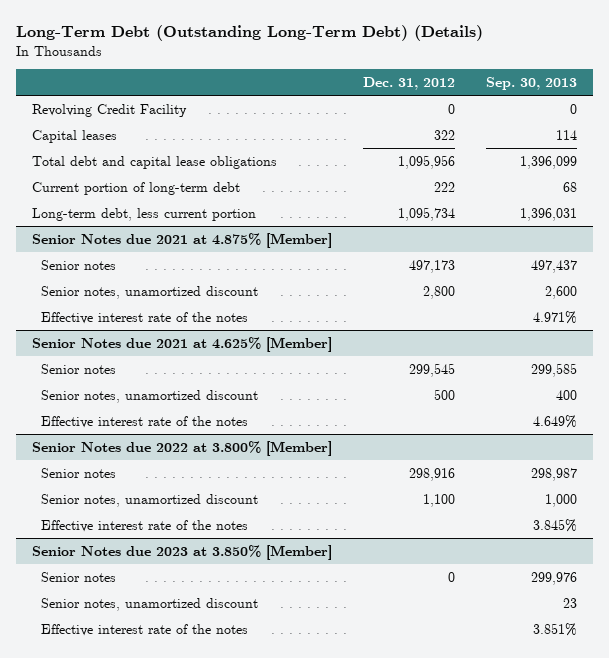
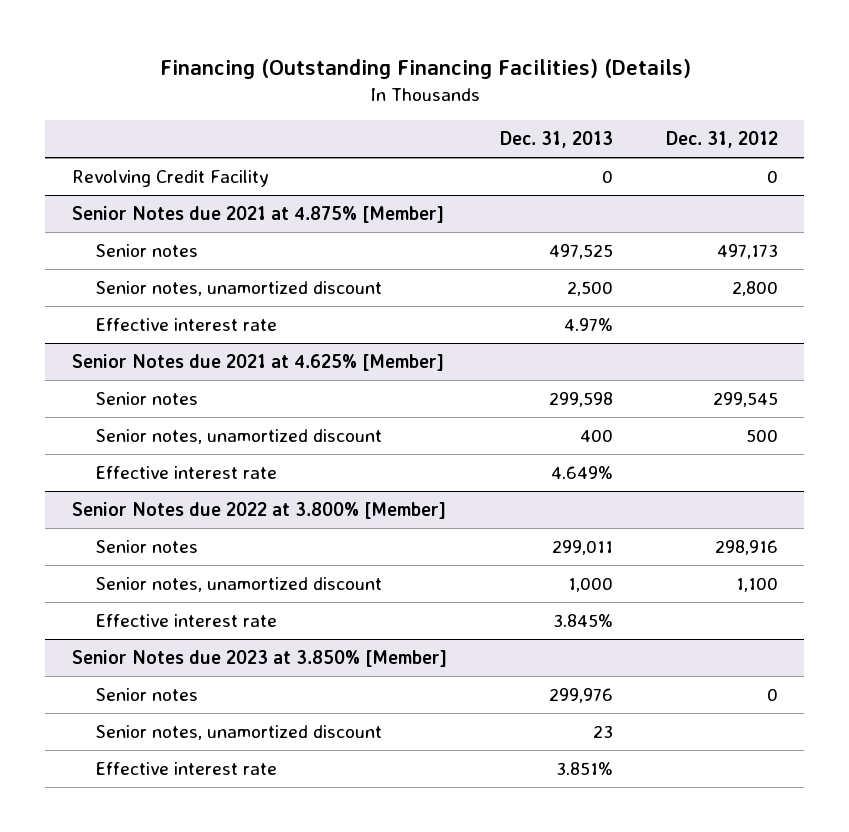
- Long-Term Debt (Outstanding Long-Term Debt) (Details)
+ Financing (Outstanding Financing Facilities) (Details)
- | Dec. 31, 2012 | Sep. 30, 2013
+ | Dec. 31, 2013 | Dec. 31, 2012
- Capital leases | 322 | 114
- Total debt and capital lease obligations | 1,095,956 | 1,396,099
- Current portion of long-term debt | 222 | 68
- Long-term debt, less current portion | 1,095,734 | 1,396,031
@ Senior Notes due 2021 at 4.875% [Member]
- Effective interest rate of the notes | | 4.971%
+ Effective interest rate | 4.97% |
@ Senior Notes due 2021 at 4.625% [Member]
- Effective interest rate of the notes | | 4.649%
+ Effective interest rate | 4.649% |
@ Senior Notes due 2022 at 3.800% [Member]
- Effective interest rate of the notes | | 3.845%
+ Effective interest rate | 3.845% |
@ Senior Notes due 2023 at 3.850% [Member]
- Effective interest rate of the notes | | 3.851%
+ Effective interest rate | 3.851% |

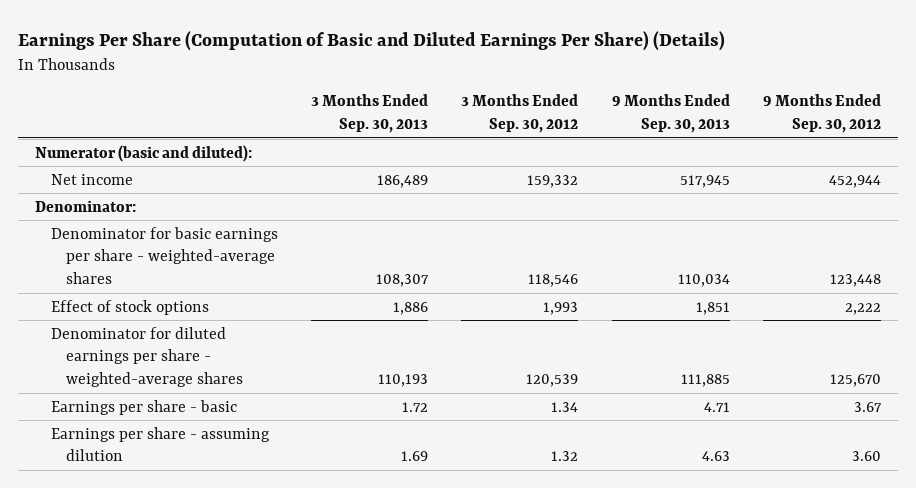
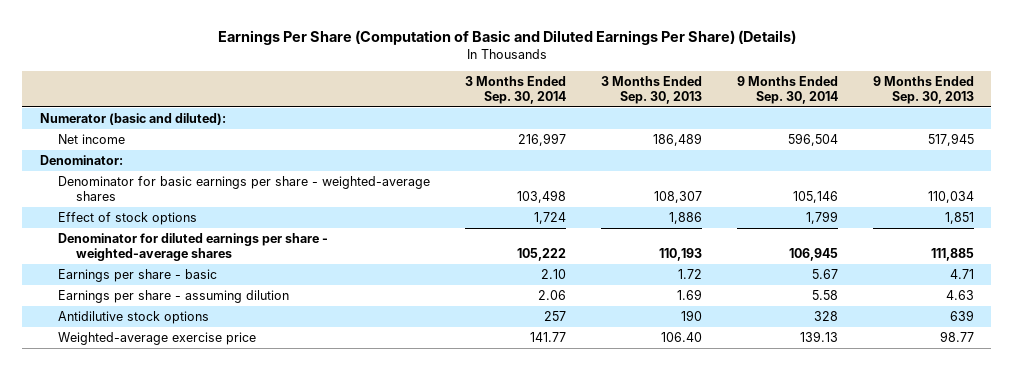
- | 3 Months Ended Sep. 30, 2013 | 3 Months Ended Sep. 30, 2012 | 9 Months Ended Sep. 30, 2013 | 9 Months Ended Sep. 30, 2012
+ | 3 Months Ended Sep. 30, 2014 | 3 Months Ended Sep. 30, 2013 | 9 Months Ended Sep. 30, 2014 | 9 Months Ended Sep. 30, 2013
+ Antidilutive stock options | 257 | 190 | 328 | 639
+ Weighted-average exercise price | 141.77 | 106.40 | 139.13 | 98.77

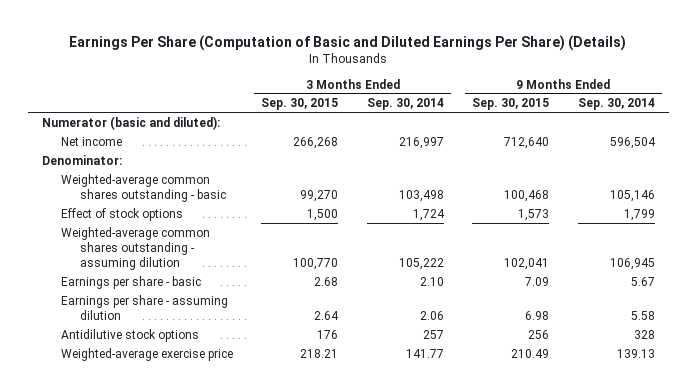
- | 3 Months Ended Sep. 30, 2014 | 3 Months Ended Sep. 30, 2013 | 9 Months Ended Sep. 30, 2014 | 9 Months Ended Sep. 30, 2013
+ | 3 Months Ended Sep. 30, 2015 | 3 Months Ended Sep. 30, 2014 | 9 Months Ended Sep. 30, 2015 | 9 Months Ended Sep. 30, 2014
- Denominator for basic earnings per share - weighted-average shares | 103,498 | 108,307 | 105,146 | 110,034
+ Weighted-average common shares outstanding - basic | 99,270 | 103,498 | 100,468 | 105,146
- Denominator for diluted earnings per share - weighted-average shares | 105,222 | 110,193 | 106,945 | 111,885
+ Weighted-average common shares outstanding - assuming dilution | 100,770 | 105,222 | 102,041 | 106,945

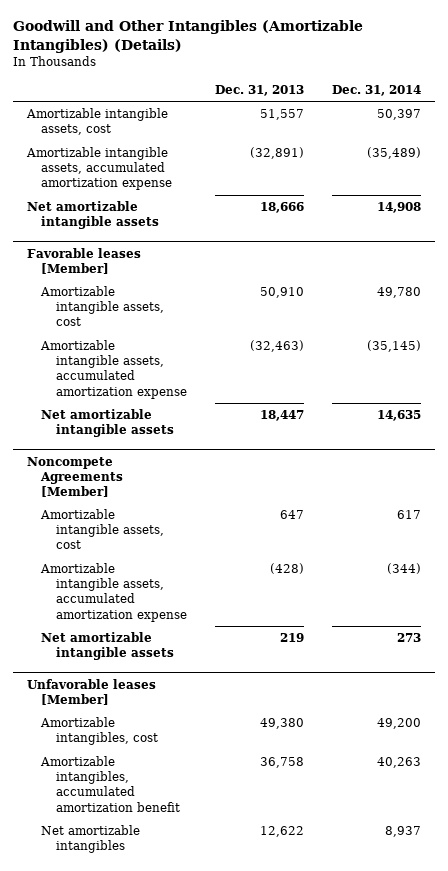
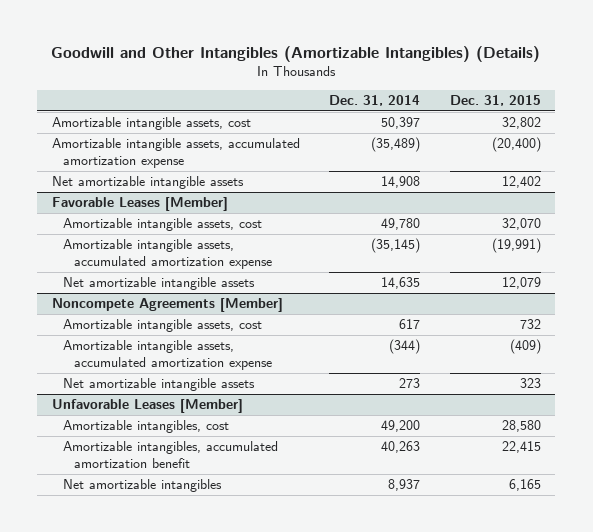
- | Dec. 31, 2013 | Dec. 31, 2014
+ | Dec. 31, 2014 | Dec. 31, 2015
- Favorable leases [Member]
+ Favorable Leases [Member]
- Unfavorable leases [Member]
+ Unfavorable Leases [Member]

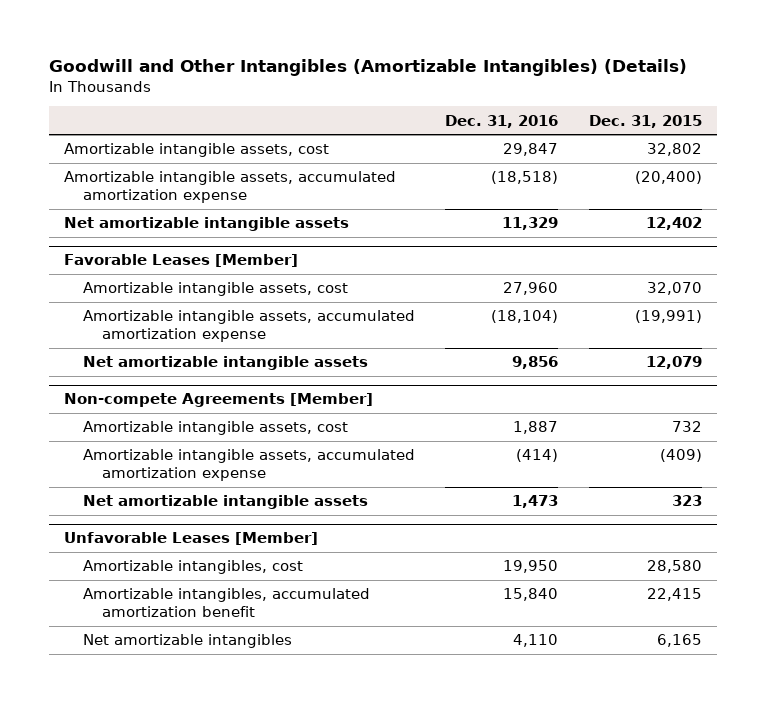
- | Dec. 31, 2014 | Dec. 31, 2015
+ | Dec. 31, 2016 | Dec. 31, 2015
- Noncompete Agreements [Member]
+ Non-compete Agreements [Member]

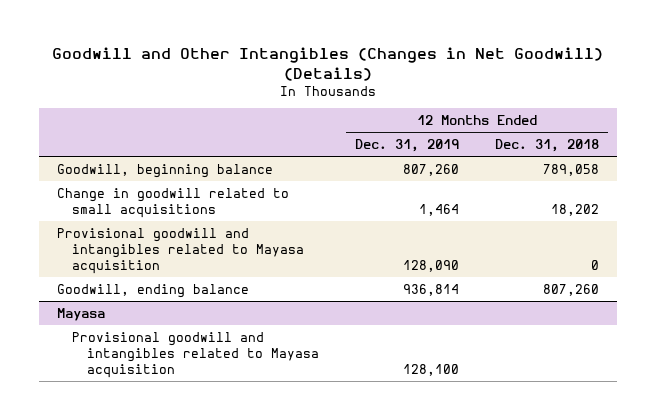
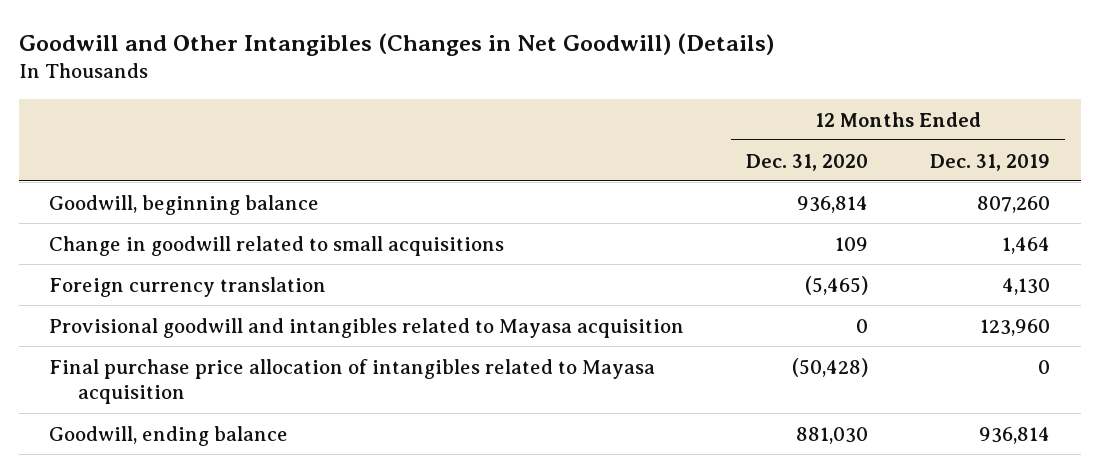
- | 12 Months Ended Dec. 31, 2019 | 12 Months Ended Dec. 31, 2018
+ | 12 Months Ended Dec. 31, 2020 | 12 Months Ended Dec. 31, 2019
- Provisional goodwill and intangibles related to Mayasa acquisition | 128,090 | 0
+ Foreign currency translation | (5,465) | 4,130
+ Provisional goodwill and intangibles related to Mayasa acquisition | 0 | 123,960
+ Final purchase price allocation of intangibles related to Mayasa acquisition | (50,428) | 0
- Mayasa
- Provisional goodwill and intangibles related to Mayasa acquisition | 128,100 |

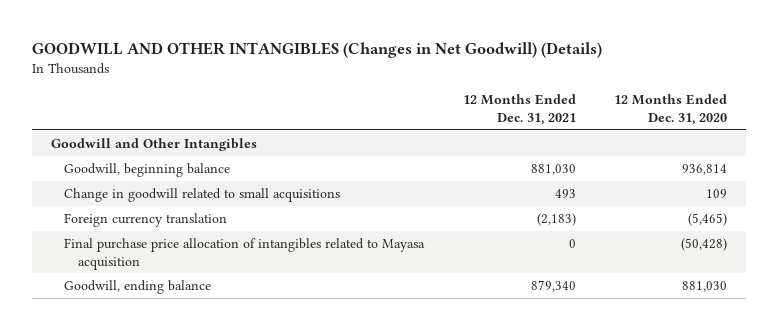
- Goodwill and Other Intangibles (Changes in Net Goodwill) (Details)
+ GOODWILL AND OTHER INTANGIBLES (Changes in Net Goodwill) (Details)
- | 12 Months Ended Dec. 31, 2020 | 12 Months Ended Dec. 31, 2019
+ | 12 Months Ended Dec. 31, 2021 | 12 Months Ended Dec. 31, 2020
+ Goodwill and Other Intangibles
- Provisional goodwill and intangibles related to Mayasa acquisition | 0 | 123,960

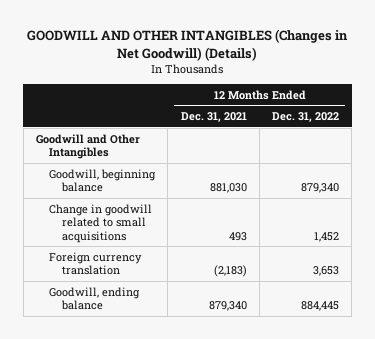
- | 12 Months Ended Dec. 31, 2021 | 12 Months Ended Dec. 31, 2020
+ | 12 Months Ended Dec. 31, 2021 | 12 Months Ended Dec. 31, 2022
- Final purchase price allocation of intangibles related to Mayasa acquisition | 0 | (50,428)

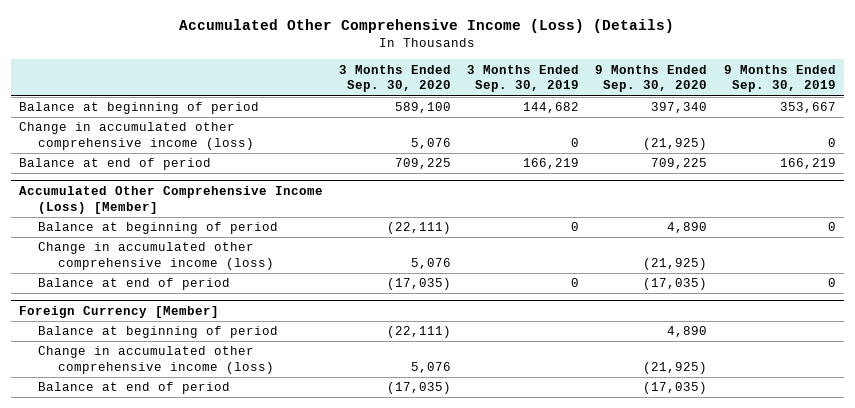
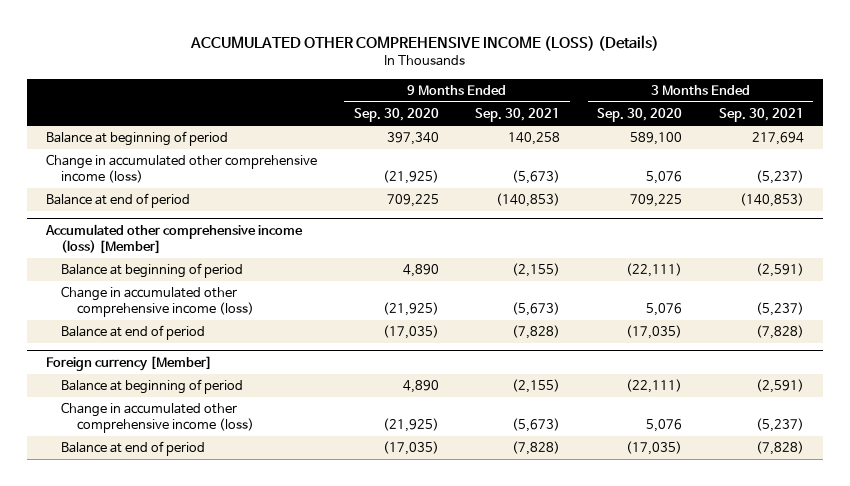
- Accumulated Other Comprehensive Income (Loss) (Details)
+ ACCUMULATED OTHER COMPREHENSIVE INCOME (LOSS) (Details)
- | 3 Months Ended Sep. 30, 2020 | 3 Months Ended Sep. 30, 2019 | 9 Months Ended Sep. 30, 2020 | 9 Months Ended Sep. 30, 2019
+ | 9 Months Ended Sep. 30, 2020 | 9 Months Ended Sep. 30, 2021 | 3 Months Ended Sep. 30, 2020 | 3 Months Ended Sep. 30, 2021
- Accumulated Other Comprehensive Income (Loss) [Member]
+ Accumulated other comprehensive income (loss) [Member]
- Foreign Currency [Member]
+ Foreign currency [Member]

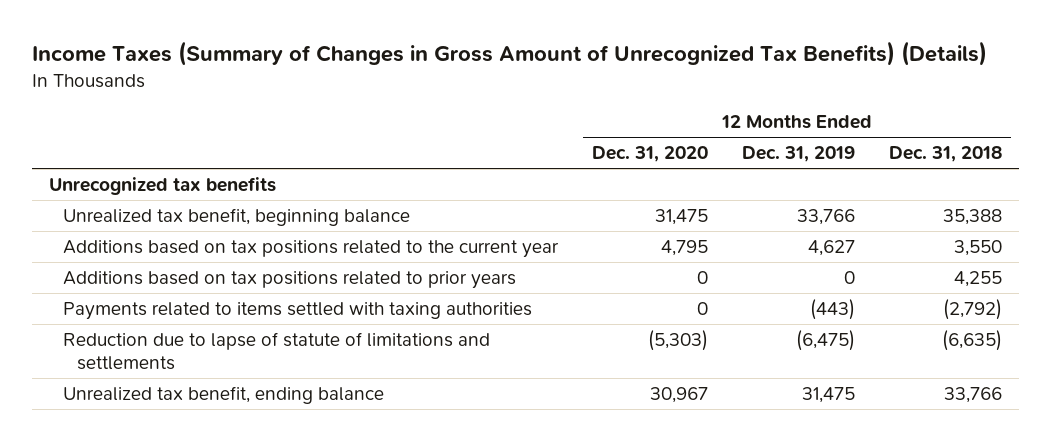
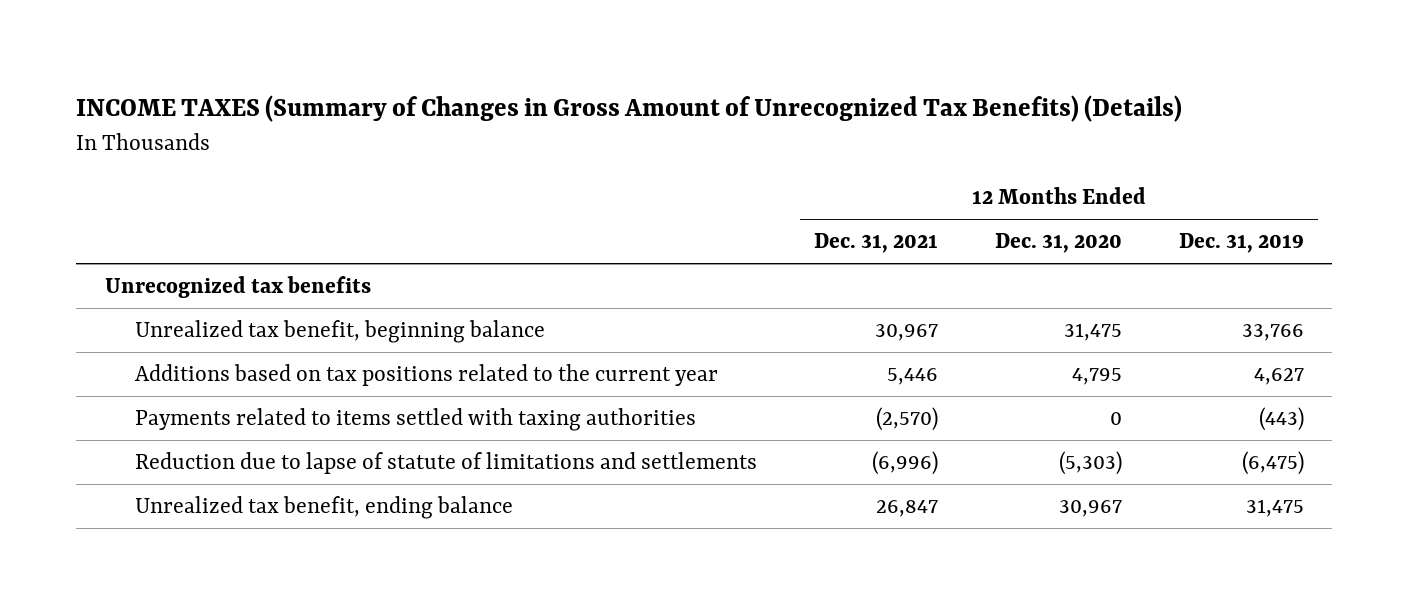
- Income Taxes (Summary of Changes in Gross Amount of Unrecognized Tax Benefits) (Details)
+ INCOME TAXES (Summary of Changes in Gross Amount of Unrecognized Tax Benefits) (Details)
- | 12 Months Ended Dec. 31, 2020 | 12 Months Ended Dec. 31, 2019 | 12 Months Ended Dec. 31, 2018
+ | 12 Months Ended Dec. 31, 2021 | 12 Months Ended Dec. 31, 2020 | 12 Months Ended Dec. 31, 2019
- Additions based on tax positions related to prior years | 0 | 0 | 4,255

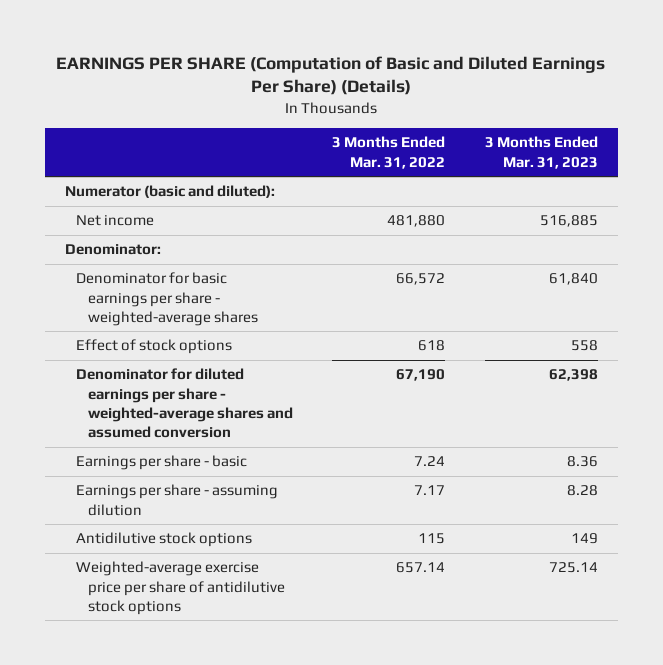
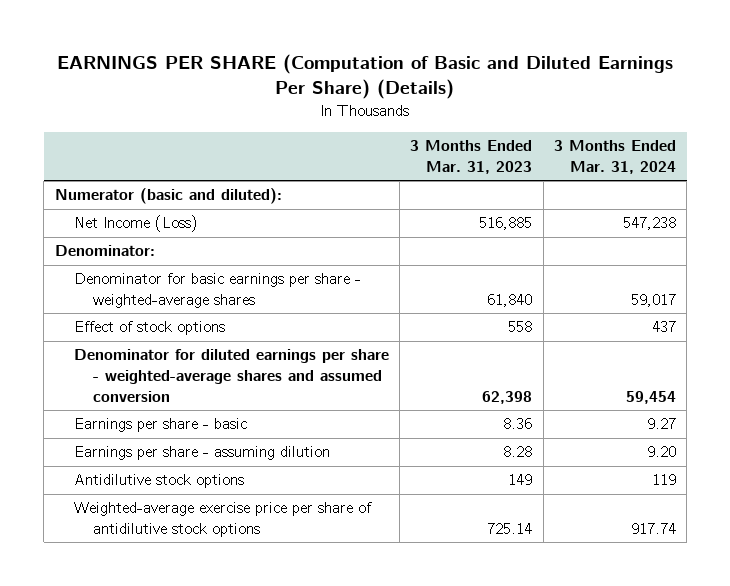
- | 3 Months Ended Mar. 31, 2022 | 3 Months Ended Mar. 31, 2023
+ | 3 Months Ended Mar. 31, 2023 | 3 Months Ended Mar. 31, 2024
- Net income | 481,880 | 516,885
+ Net Income (Loss) | 516,885 | 547,238

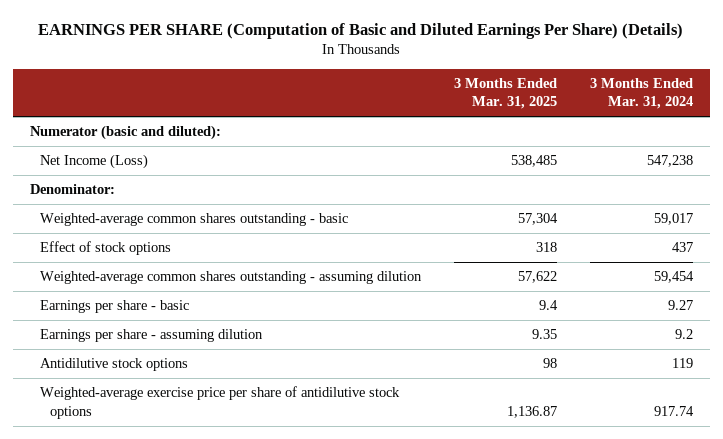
- | 3 Months Ended Mar. 31, 2023 | 3 Months Ended Mar. 31, 2024
+ | 3 Months Ended Mar. 31, 2025 | 3 Months Ended Mar. 31, 2024
- Denominator for basic earnings per share - weighted-average shares | 61,840 | 59,017
+ Weighted-average common shares outstanding - basic | 57,304 | 59,017
- Denominator for diluted earnings per share - weighted-average shares and assumed conversion | 62,398 | 59,454
+ Weighted-average common shares outstanding - assuming dilution | 57,622 | 59,454
- Earnings per share - assuming dilution | 8.28 | 9.20
+ Earnings per share - assuming dilution | 9.35 | 9.2

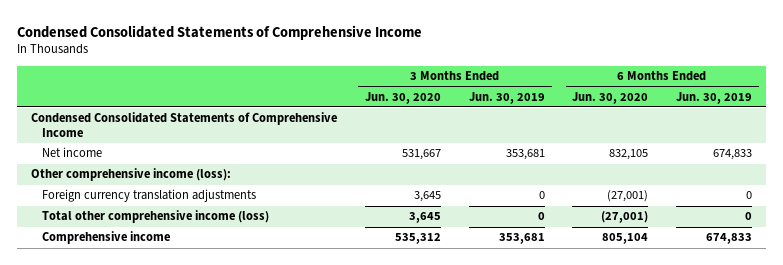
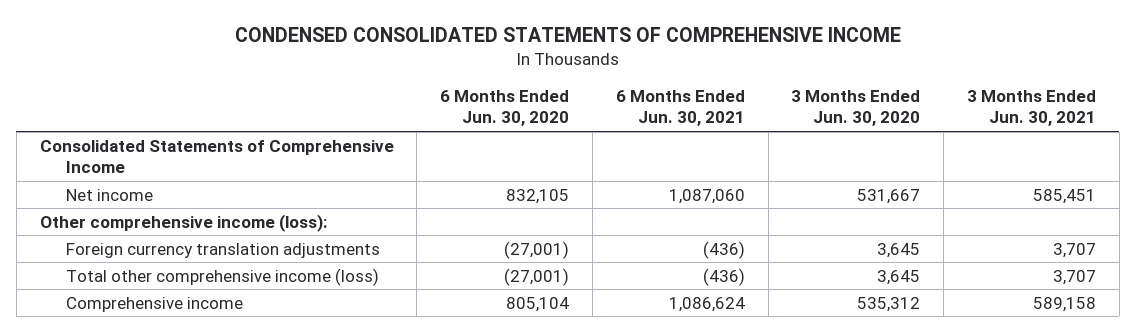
- Condensed Consolidated Statements of Comprehensive Income
+ CONDENSED CONSOLIDATED STATEMENTS OF COMPREHENSIVE INCOME
- | 3 Months Ended Jun. 30, 2020 | 3 Months Ended Jun. 30, 2019 | 6 Months Ended Jun. 30, 2020 | 6 Months Ended Jun. 30, 2019
+ | 6 Months Ended Jun. 30, 2020 | 6 Months Ended Jun. 30, 2021 | 3 Months Ended Jun. 30, 2020 | 3 Months Ended Jun. 30, 2021
- Condensed Consolidated Statements of Comprehensive Income
+ Consolidated Statements of Comprehensive Income

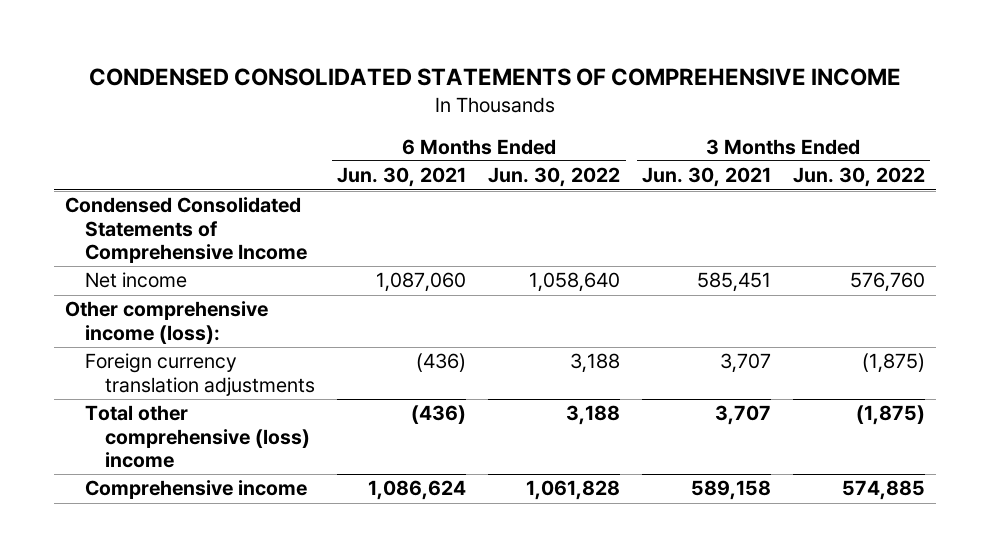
- | 6 Months Ended Jun. 30, 2020 | 6 Months Ended Jun. 30, 2021 | 3 Months Ended Jun. 30, 2020 | 3 Months Ended Jun. 30, 2021
+ | 6 Months Ended Jun. 30, 2021 | 6 Months Ended Jun. 30, 2022 | 3 Months Ended Jun. 30, 2021 | 3 Months Ended Jun. 30, 2022
- Consolidated Statements of Comprehensive Income
+ Condensed Consolidated Statements of Comprehensive Income
- Total other comprehensive income (loss) | (27,001) | (436) | 3,645 | 3,707
+ Total other comprehensive (loss) income | (436) | 3,188 | 3,707 | (1,875)

